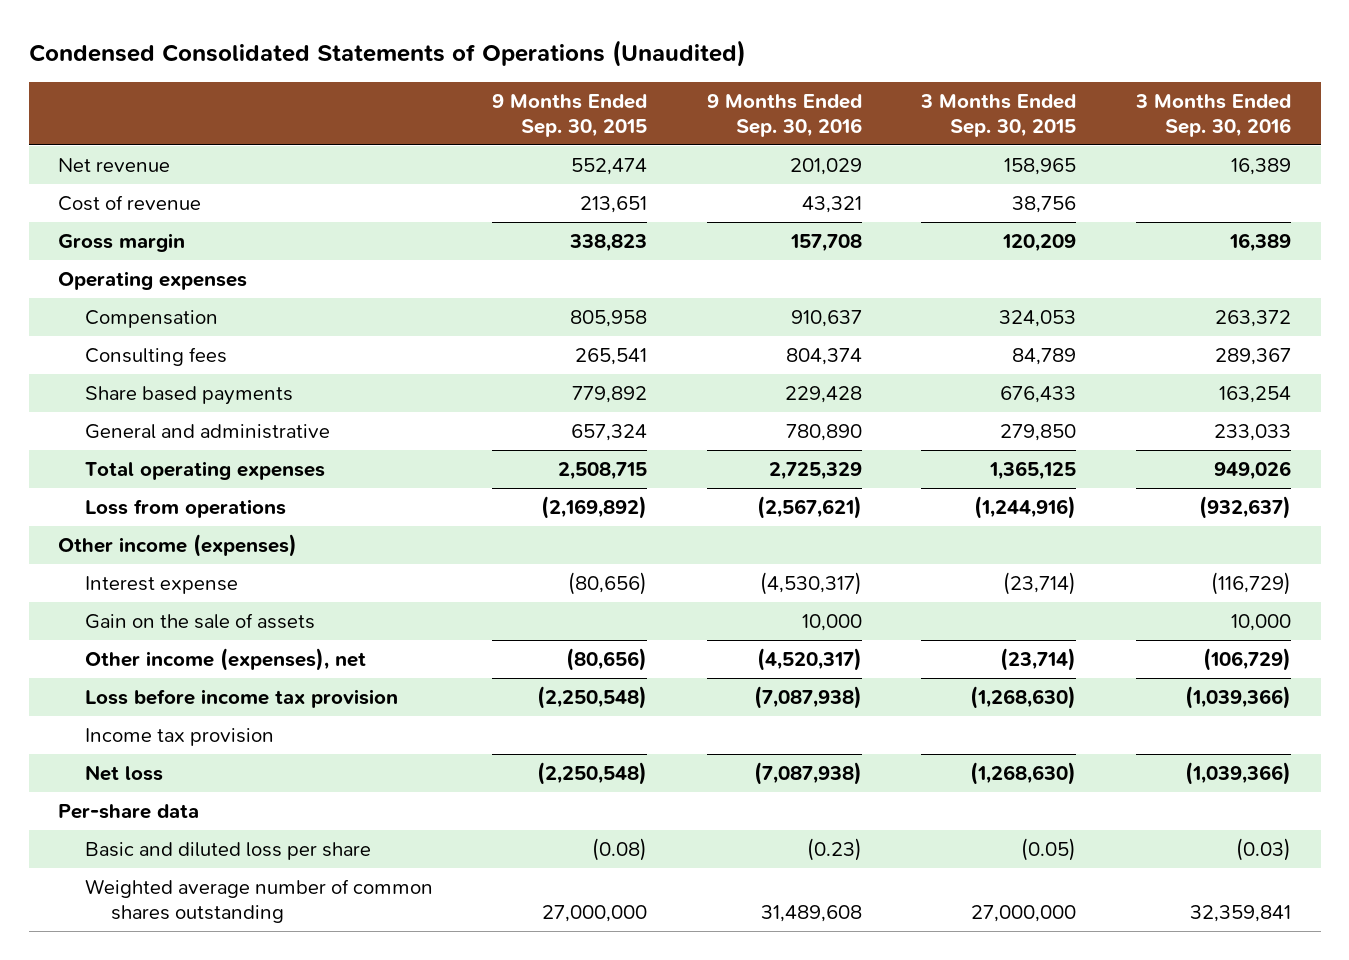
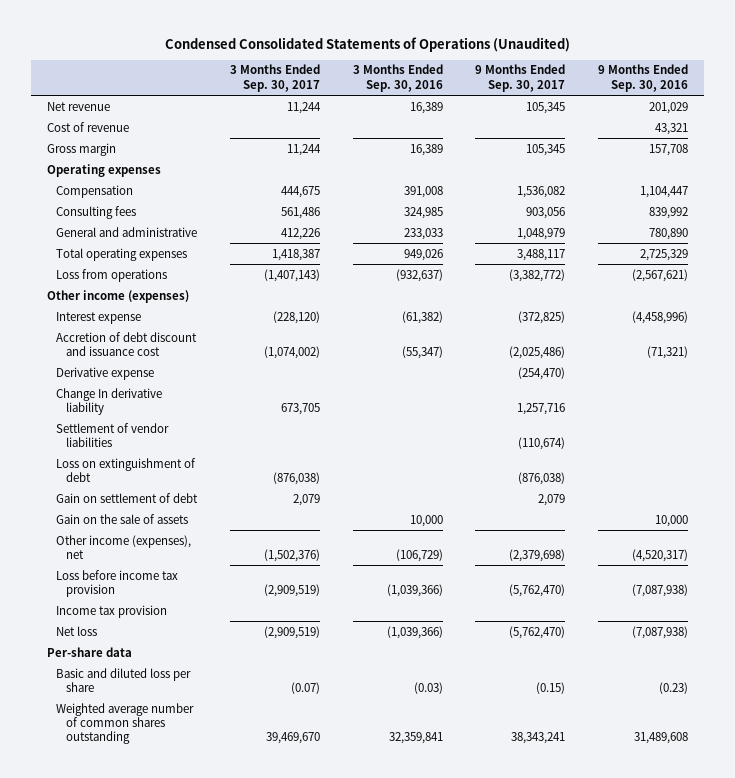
- | 9 Months Ended Sep. 30, 2015 | 9 Months Ended Sep. 30, 2016 | 3 Months Ended Sep. 30, 2015 | 3 Months Ended Sep. 30, 2016
+ | 3 Months Ended Sep. 30, 2017 | 3 Months Ended Sep. 30, 2016 | 9 Months Ended Sep. 30, 2017 | 9 Months Ended Sep. 30, 2016
- Compensation | 805,958 | 910,637 | 324,053 | 263,372
- Consulting fees | 265,541 | 804,374 | 84,789 | 289,367
- Share based payments | 779,892 | 229,428 | 676,433 | 163,254
+ Compensation | 444,675 | 391,008 | 1,536,082 | 1,104,447
+ Consulting fees | 561,486 | 324,985 | 903,056 | 839,992
- Interest expense | (80,656) | (4,530,317) | (23,714) | (116,729)
+ Interest expense | (228,120) | (61,382) | (372,825) | (4,458,996)
+ Accretion of debt discount and issuance cost | (1,074,002) | (55,347) | (2,025,486) | (71,321)
+ Derivative expense | | | (254,470) |
+ Change In derivative liability | 673,705 | | 1,257,716 |
+ Settlement of vendor liabilities | | | (110,674) |
+ Loss on extinguishment of debt | (876,038) | | (876,038) |
+ Gain on settlement of debt | 2,079 | | 2,079 |

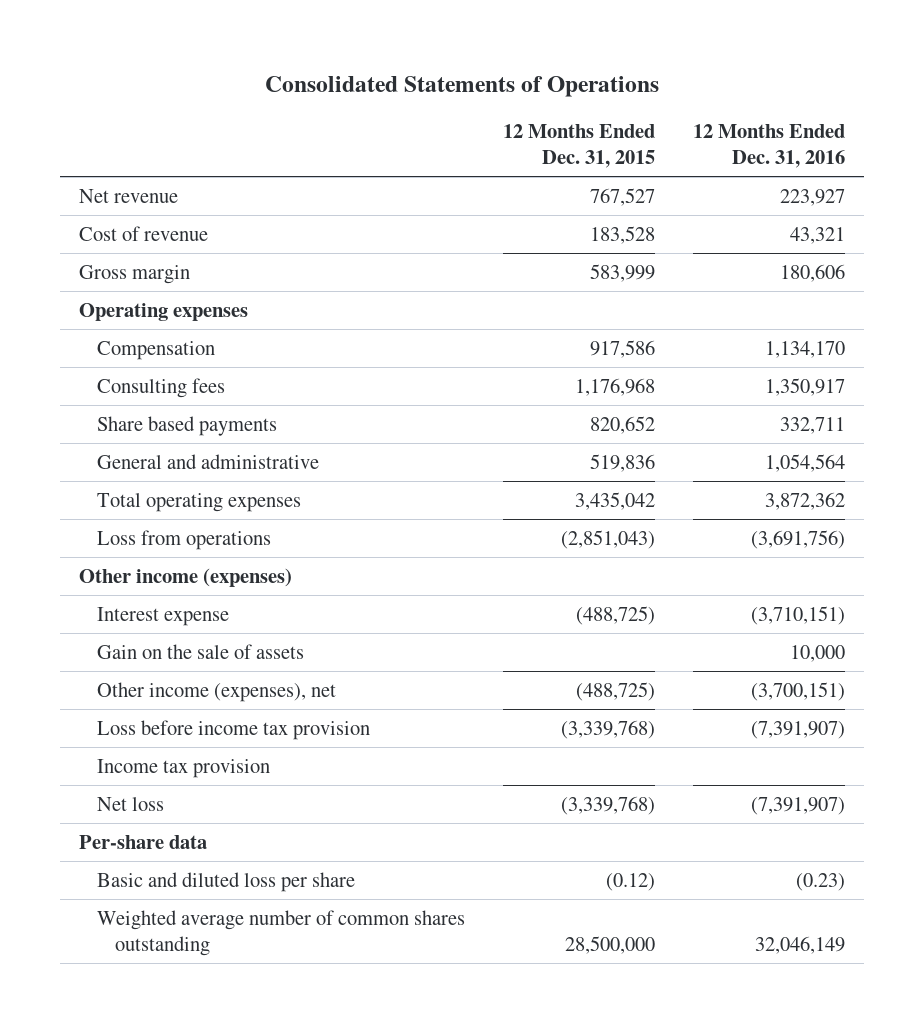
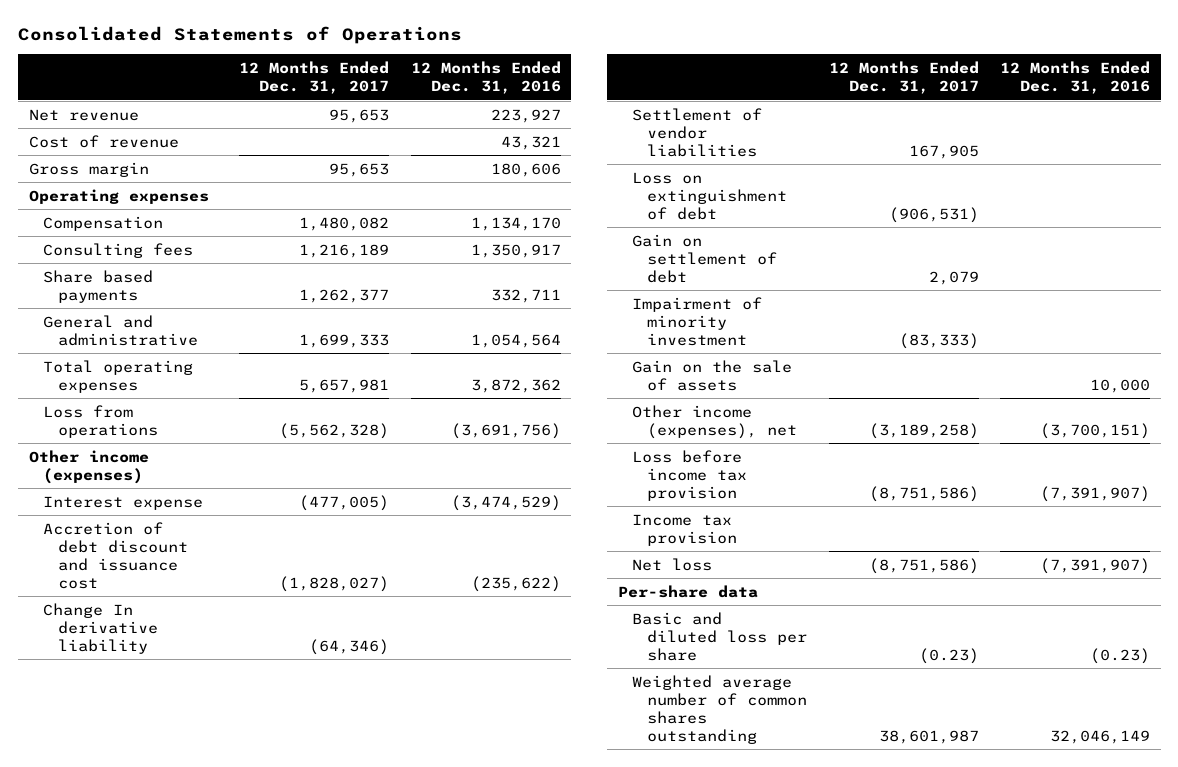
- | 12 Months Ended Dec. 31, 2015 | 12 Months Ended Dec. 31, 2016
+ | 12 Months Ended Dec. 31, 2017 | 12 Months Ended Dec. 31, 2016
- Interest expense | (488,725) | (3,710,151)
+ Interest expense | (477,005) | (3,474,529)
+ Accretion of debt discount and issuance cost | (1,828,027) | (235,622)
+ Change In derivative liability | (64,346) |
+ Settlement of vendor liabilities | 167,905 |
+ Loss on extinguishment of debt | (906,531) |
+ Gain on settlement of debt | 2,079 |
+ Impairment of minority investment | (83,333) |

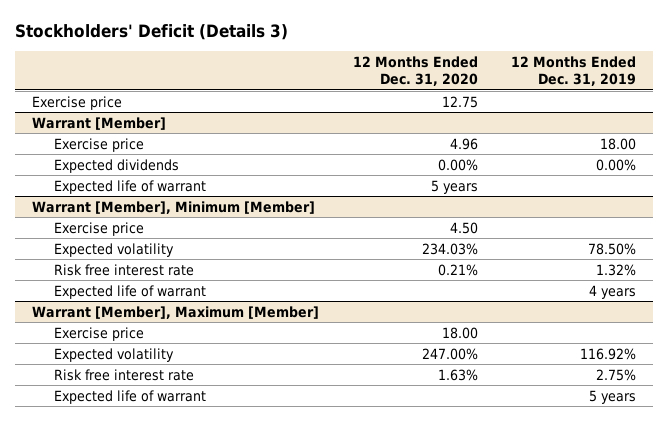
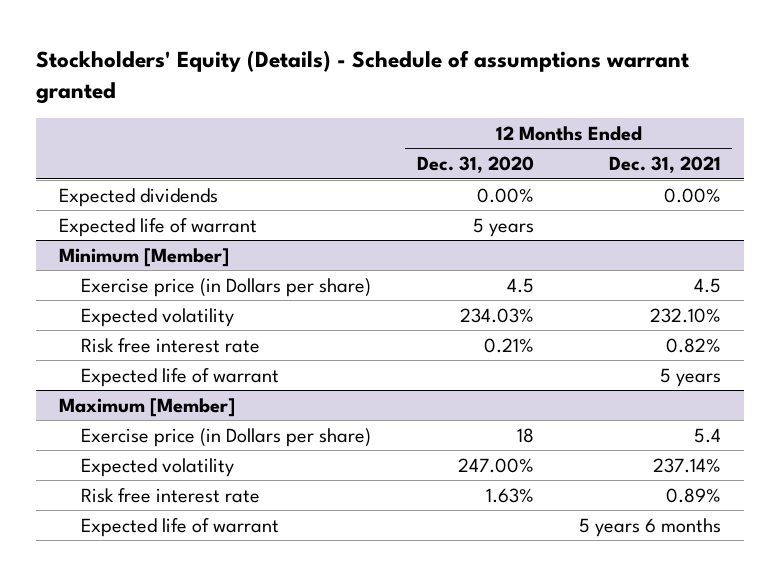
- Stockholders' Deficit (Details 3)
+ Stockholders' Equity (Details) - Schedule of assumptions warrant granted
- | 12 Months Ended Dec. 31, 2020 | 12 Months Ended Dec. 31, 2019
+ | 12 Months Ended Dec. 31, 2020 | 12 Months Ended Dec. 31, 2021
- Exercise price | 12.75 |
- Warrant [Member]
- Exercise price | 4.96 | 18.00
- Warrant [Member], Minimum [Member]
- Exercise price | 4.50 |
+ Minimum [Member]
+ Exercise price (in Dollars per share) | 4.5 | 4.5
- Warrant [Member], Maximum [Member]
- Exercise price | 18.00 |
+ Maximum [Member]
+ Exercise price (in Dollars per share) | 18 | 5.4

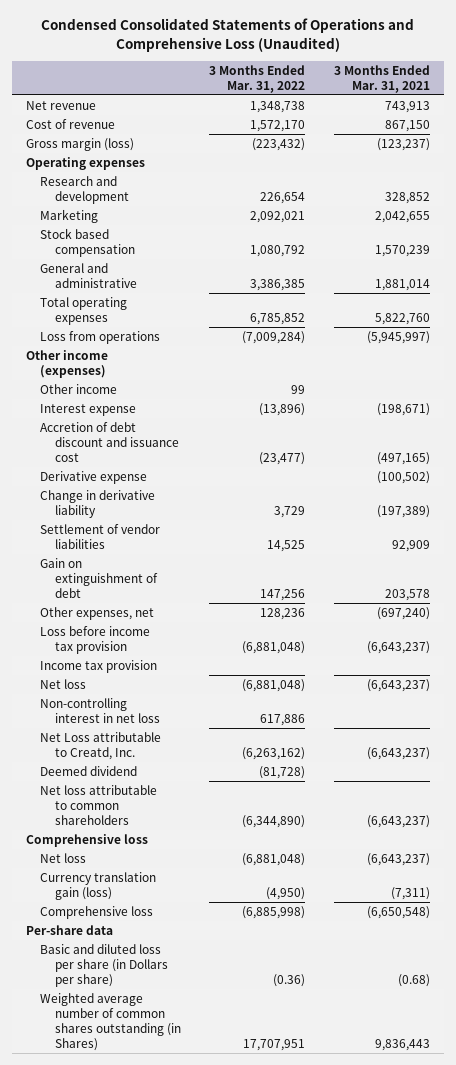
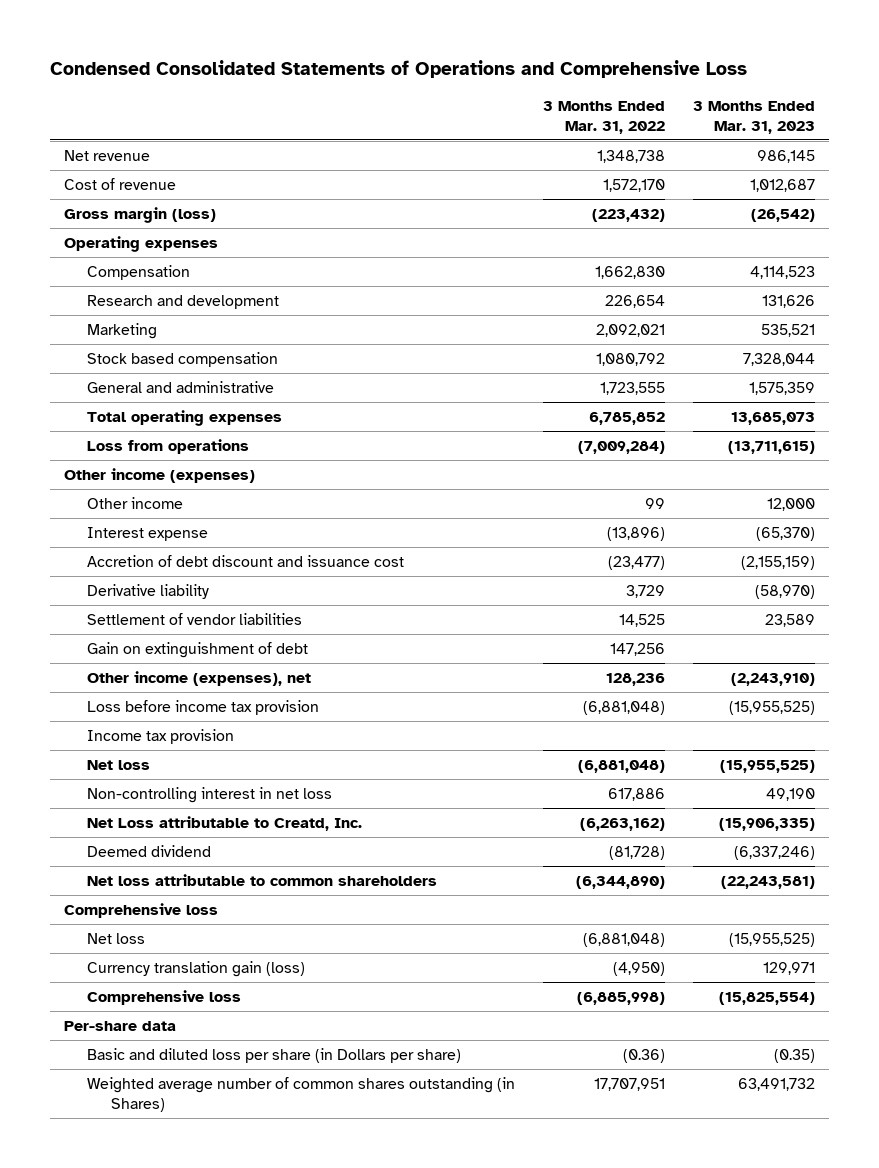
- Condensed Consolidated Statements of Operations and Comprehensive Loss (Unaudited)
+ Condensed Consolidated Statements of Operations and Comprehensive Loss
- | 3 Months Ended Mar. 31, 2022 | 3 Months Ended Mar. 31, 2021
+ | 3 Months Ended Mar. 31, 2022 | 3 Months Ended Mar. 31, 2023
+ Compensation | 1,662,830 | 4,114,523
- General and administrative | 3,386,385 | 1,881,014
+ General and administrative | 1,723,555 | 1,575,359
- Derivative expense | | (100,502)
- Change in derivative liability | 3,729 | (197,389)
+ Derivative liability | 3,729 | (58,970)
- Other expenses, net | 128,236 | (697,240)
+ Other income (expenses), net | 128,236 | (2,243,910)

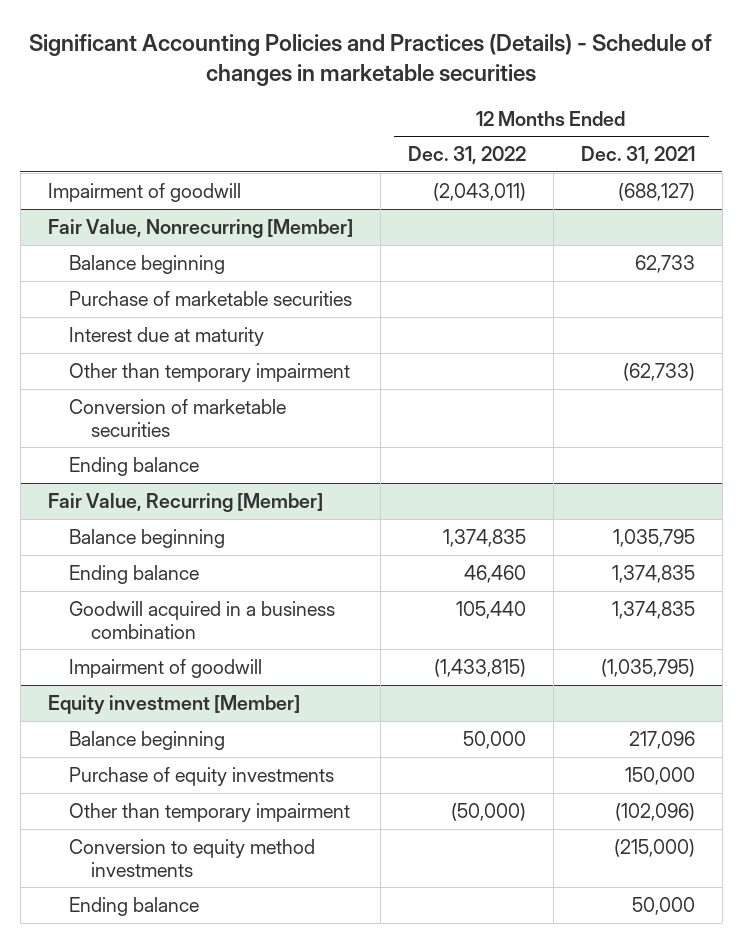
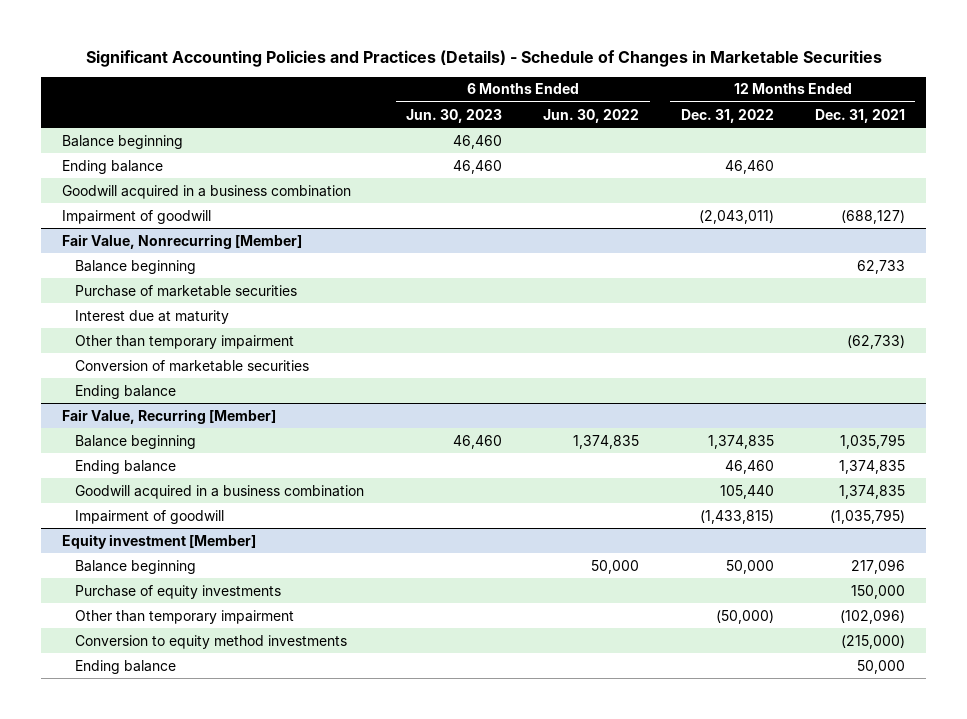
- Significant Accounting Policies and Practices (Details) - Schedule of changes in marketable securities
+ Significant Accounting Policies and Practices (Details) - Schedule of Changes in Marketable Securities
- | 12 Months Ended Dec. 31, 2022 | 12 Months Ended Dec. 31, 2021
+ | 6 Months Ended Jun. 30, 2023 | 6 Months Ended Jun. 30, 2022 | 12 Months Ended Dec. 31, 2022 | 12 Months Ended Dec. 31, 2021
+ Balance beginning | 46,460 | | |
+ Ending balance | 46,460 | | 46,460 |
+ Goodwill acquired in a business combination

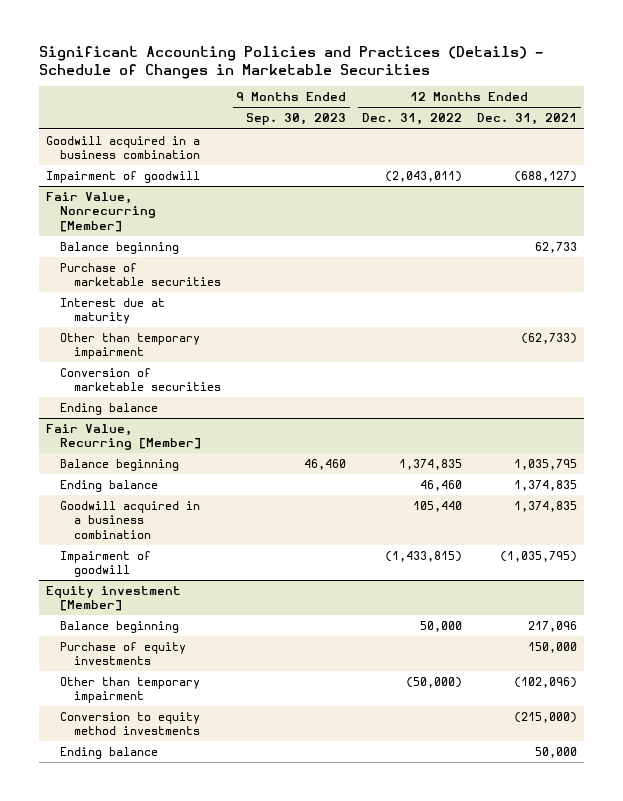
- | 6 Months Ended Jun. 30, 2023 | 6 Months Ended Jun. 30, 2022 | 12 Months Ended Dec. 31, 2022 | 12 Months Ended Dec. 31, 2021
+ | 9 Months Ended Sep. 30, 2023 | 12 Months Ended Dec. 31, 2022 | 12 Months Ended Dec. 31, 2021
- Balance beginning | 46,460 | | |
- Ending balance | 46,460 | | 46,460 |

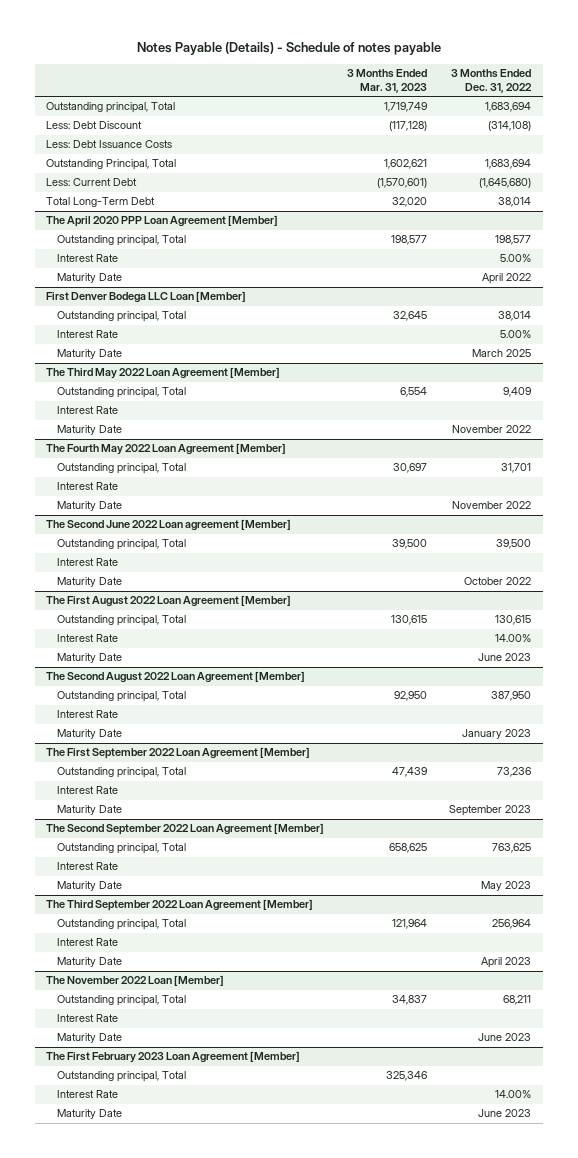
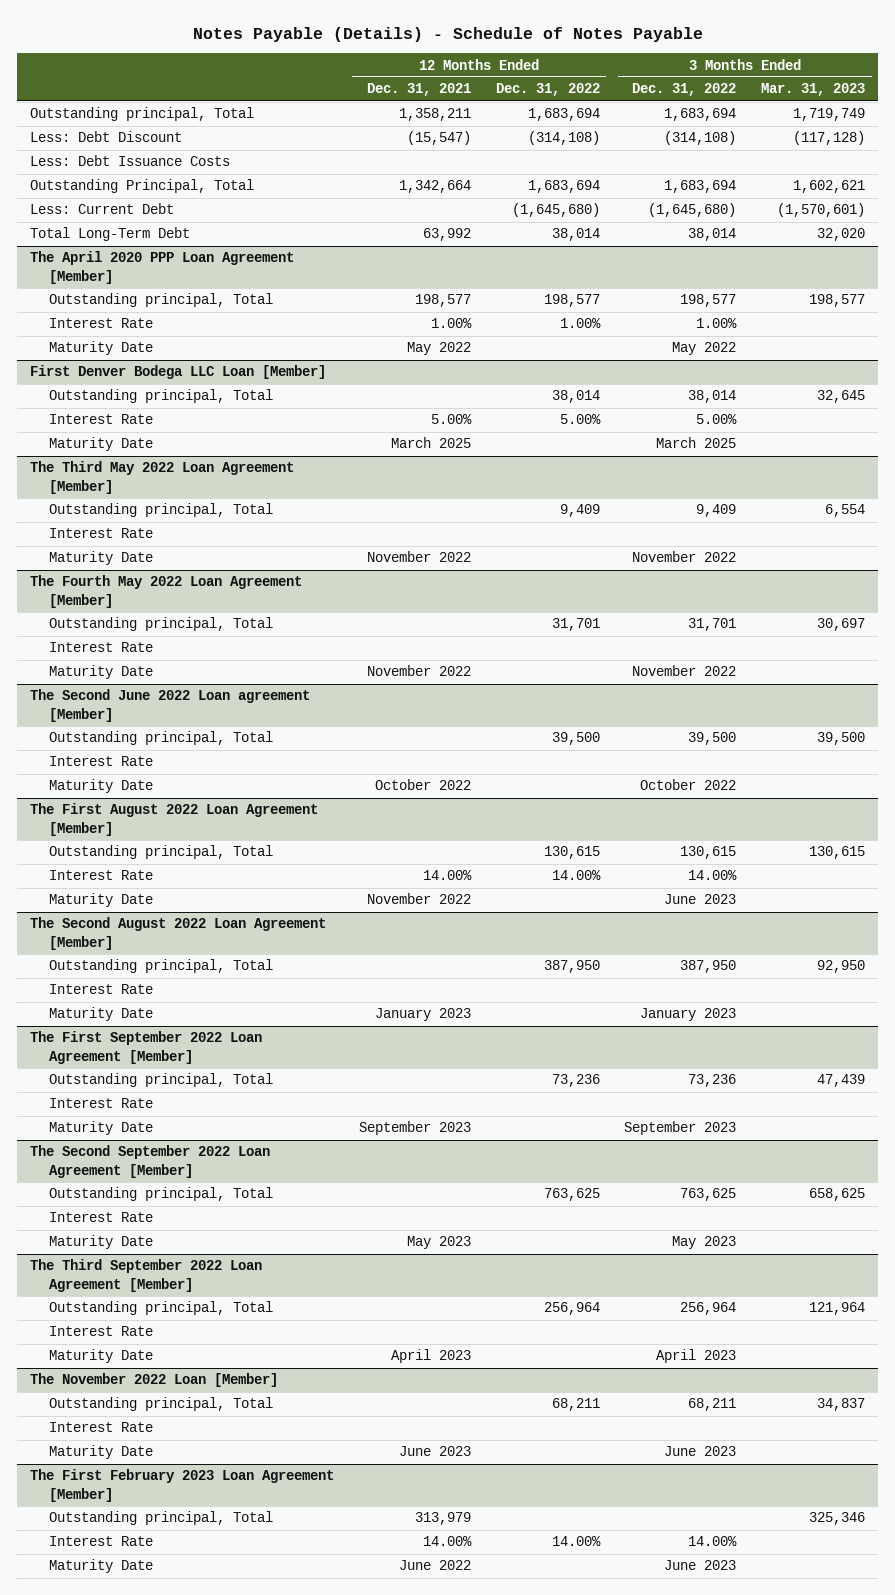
- Notes Payable (Details) - Schedule of notes payable
+ Notes Payable (Details) - Schedule of Notes Payable
- | 3 Months Ended Mar. 31, 2023 | 3 Months Ended Dec. 31, 2022
+ | 12 Months Ended Dec. 31, 2021 | 12 Months Ended Dec. 31, 2022 | 3 Months Ended Dec. 31, 2022 | 3 Months Ended Mar. 31, 2023
@ The April 2020 PPP Loan Agreement [Member]
- Interest Rate | | 5.00%
- Maturity Date | | April 2022
+ Interest Rate | 1.00% | 1.00% | 1.00% |
+ Maturity Date | May 2022 | | May 2022 |

